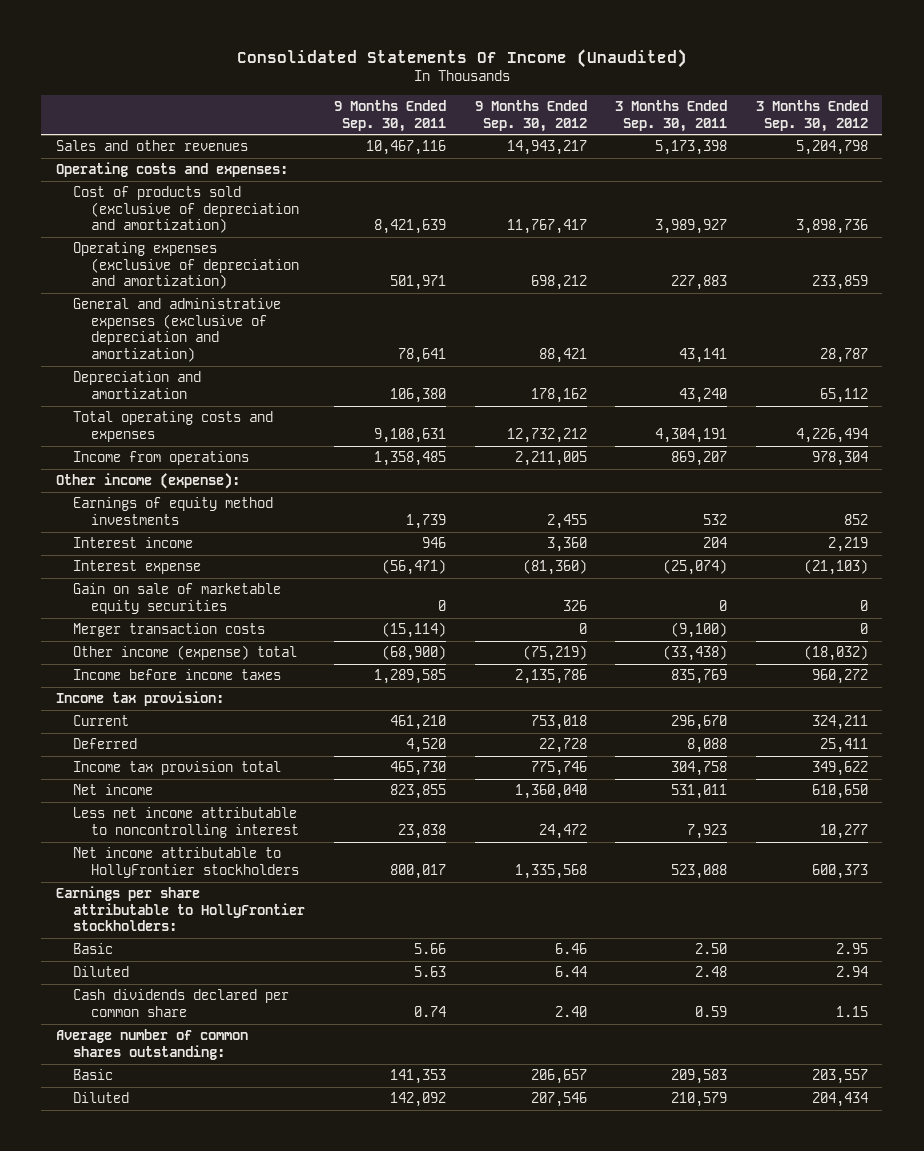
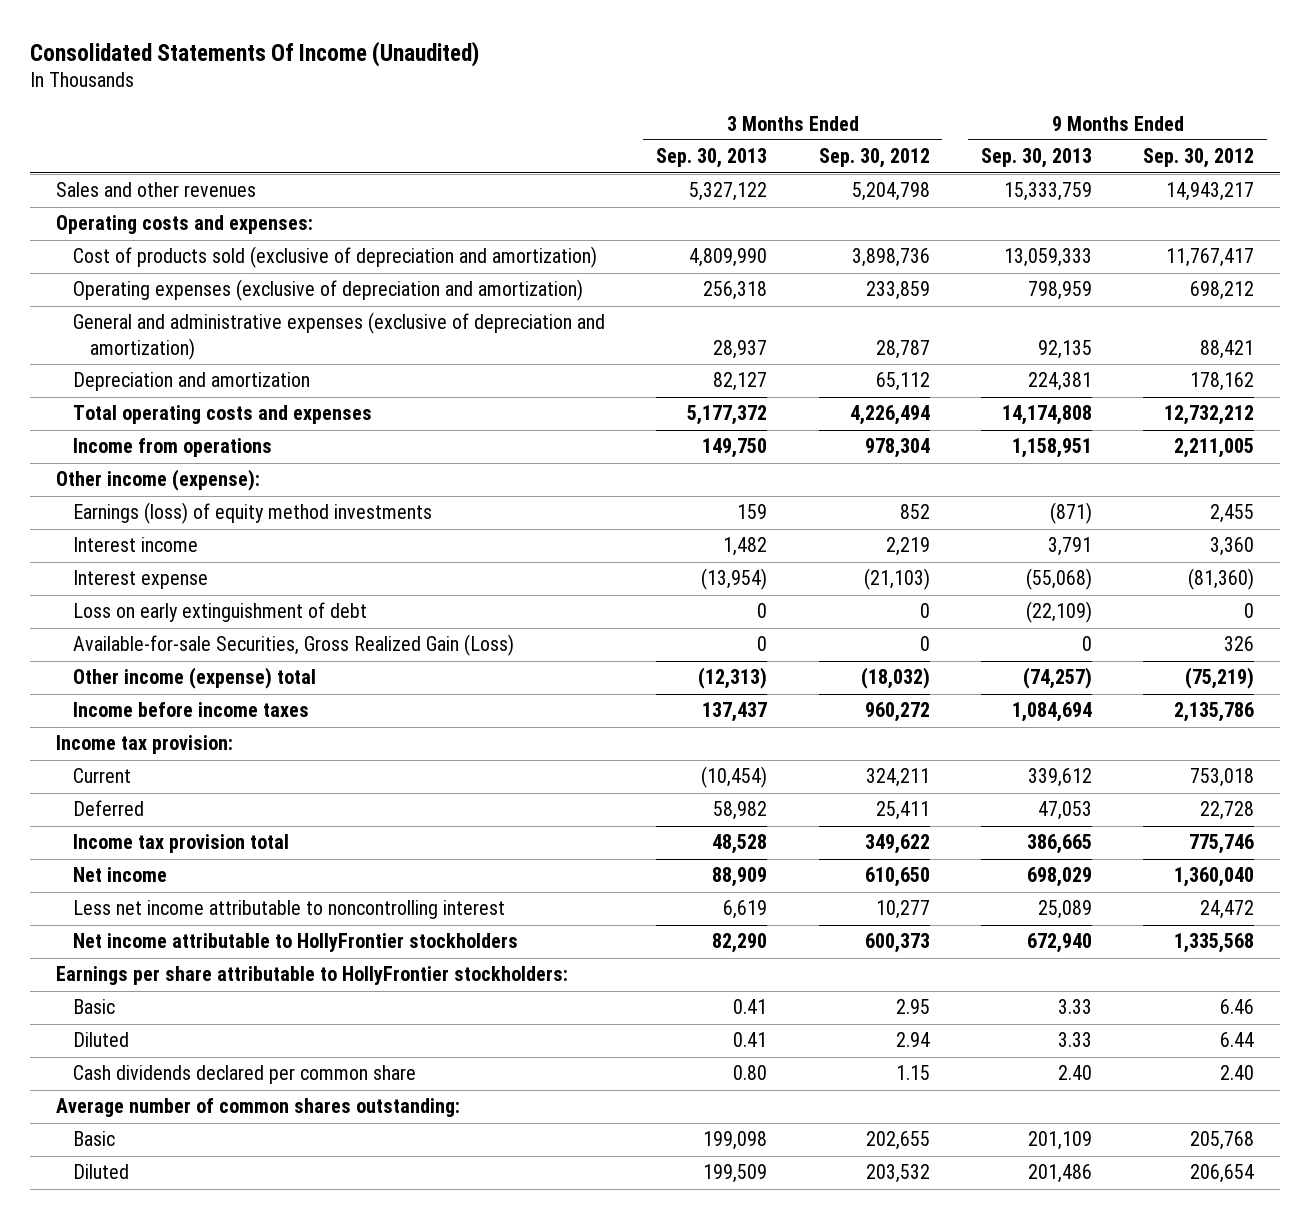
- | 9 Months Ended Sep. 30, 2011 | 9 Months Ended Sep. 30, 2012 | 3 Months Ended Sep. 30, 2011 | 3 Months Ended Sep. 30, 2012
+ | 3 Months Ended Sep. 30, 2013 | 3 Months Ended Sep. 30, 2012 | 9 Months Ended Sep. 30, 2013 | 9 Months Ended Sep. 30, 2012
- Earnings of equity method investments | 1,739 | 2,455 | 532 | 852
+ Earnings (loss) of equity method investments | 159 | 852 | (871) | 2,455
- Gain on sale of marketable equity securities | 0 | 326 | 0 | 0
- Merger transaction costs | (15,114) | 0 | (9,100) | 0
+ Loss on early extinguishment of debt | 0 | 0 | (22,109) | 0
+ Available-for-sale Securities, Gross Realized Gain (Loss) | 0 | 0 | 0 | 326
- Basic | 141,353 | 206,657 | 209,583 | 203,557
- Diluted | 142,092 | 207,546 | 210,579 | 204,434
+ Basic | 199,098 | 202,655 | 201,109 | 205,768
+ Diluted | 199,509 | 203,532 | 201,486 | 206,654

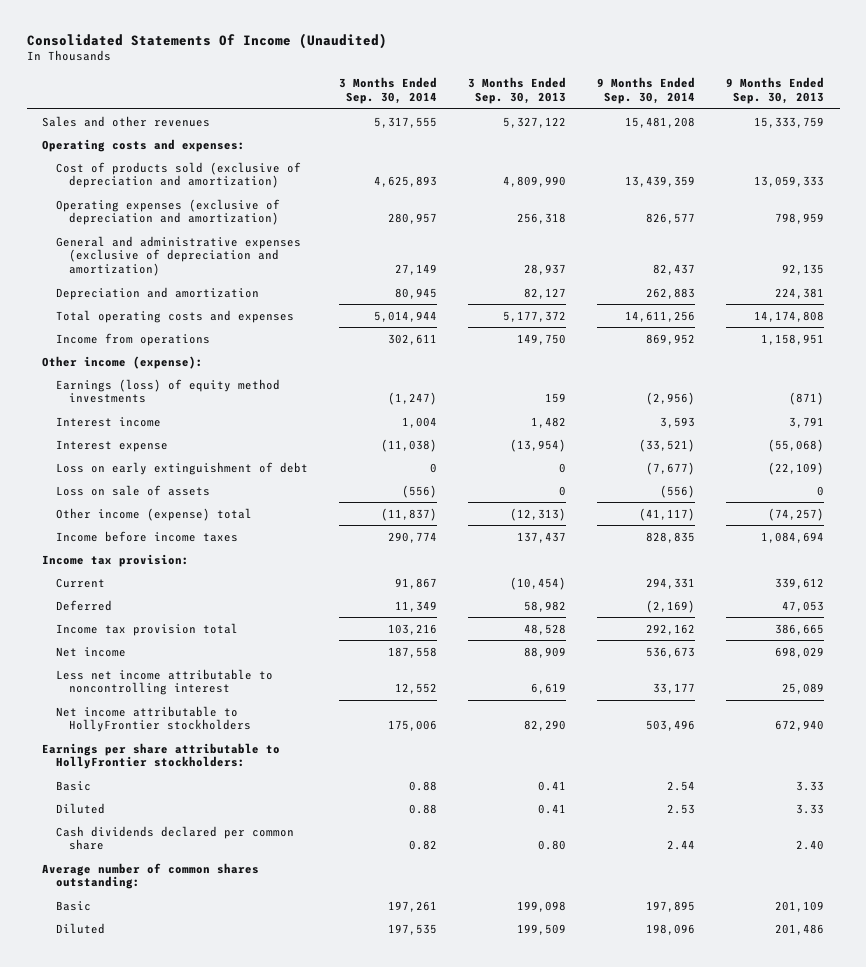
- | 3 Months Ended Sep. 30, 2013 | 3 Months Ended Sep. 30, 2012 | 9 Months Ended Sep. 30, 2013 | 9 Months Ended Sep. 30, 2012
+ | 3 Months Ended Sep. 30, 2014 | 3 Months Ended Sep. 30, 2013 | 9 Months Ended Sep. 30, 2014 | 9 Months Ended Sep. 30, 2013
- Available-for-sale Securities, Gross Realized Gain (Loss) | 0 | 0 | 0 | 326
+ Loss on sale of assets | (556) | 0 | (556) | 0

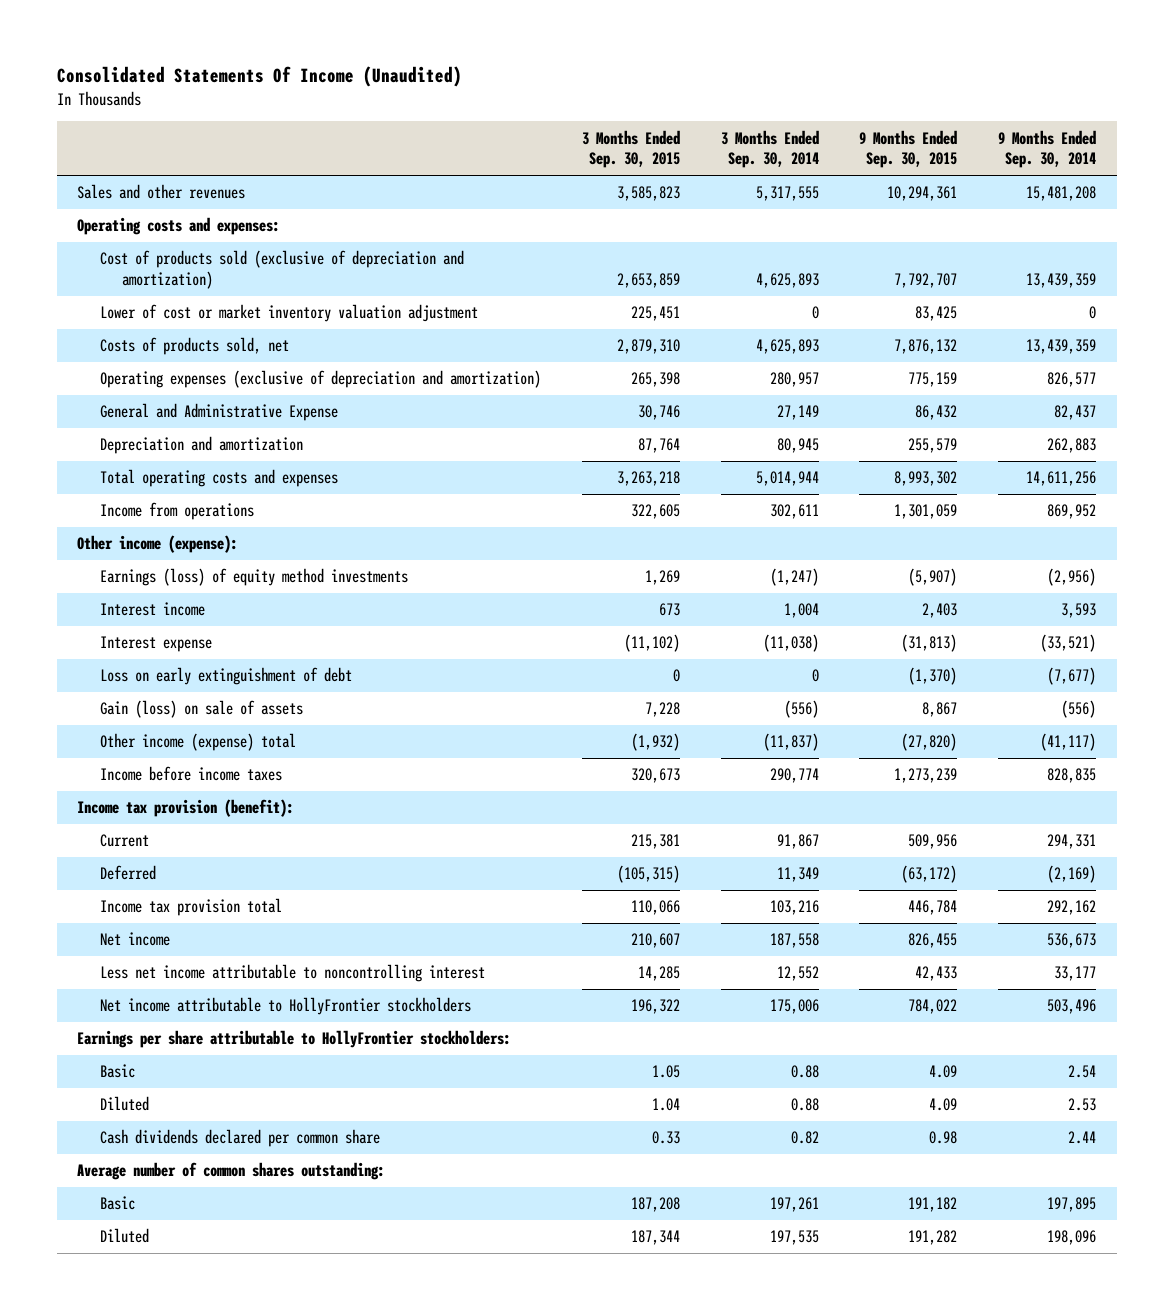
- | 3 Months Ended Sep. 30, 2014 | 3 Months Ended Sep. 30, 2013 | 9 Months Ended Sep. 30, 2014 | 9 Months Ended Sep. 30, 2013
+ | 3 Months Ended Sep. 30, 2015 | 3 Months Ended Sep. 30, 2014 | 9 Months Ended Sep. 30, 2015 | 9 Months Ended Sep. 30, 2014
+ Lower of cost or market inventory valuation adjustment | 225,451 | 0 | 83,425 | 0
+ Costs of products sold, net | 2,879,310 | 4,625,893 | 7,876,132 | 13,439,359
- General and administrative expenses (exclusive of depreciation and amortization) | 27,149 | 28,937 | 82,437 | 92,135
+ General and Administrative Expense | 30,746 | 27,149 | 86,432 | 82,437
- Loss on sale of assets | (556) | 0 | (556) | 0
+ Gain (loss) on sale of assets | 7,228 | (556) | 8,867 | (556)
- Income tax provision:
+ Income tax provision (benefit):

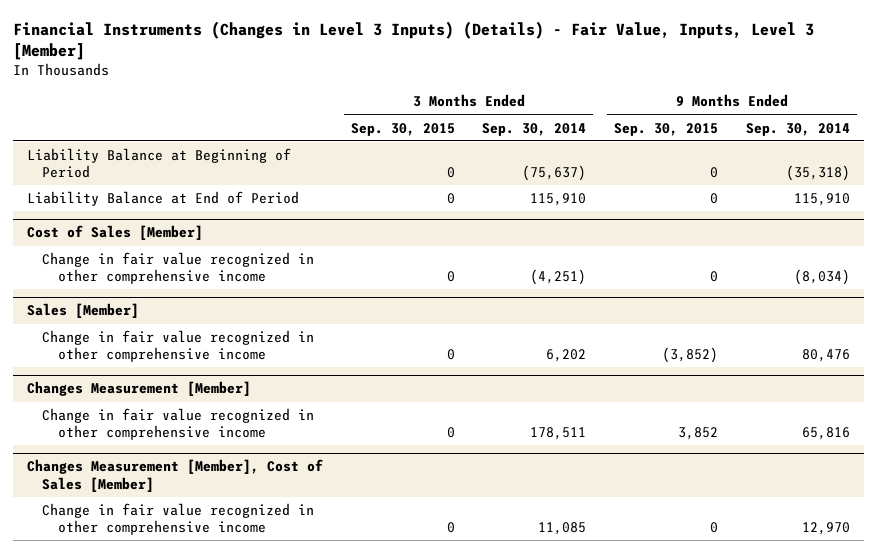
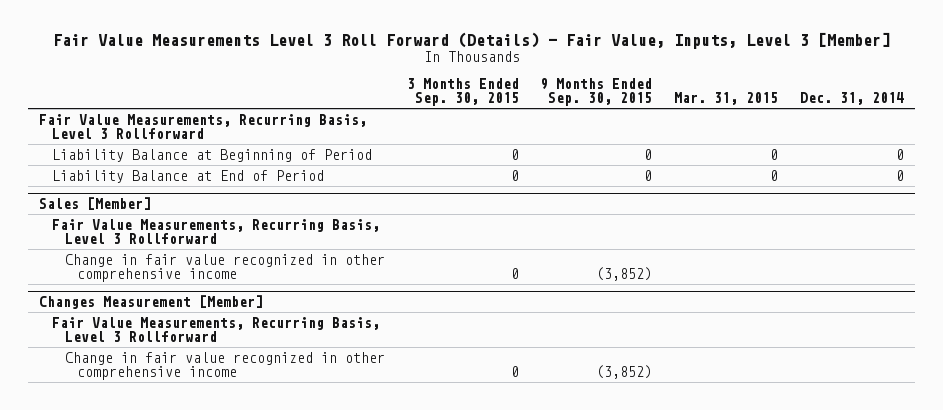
- Financial Instruments (Changes in Level 3 Inputs) (Details) - Fair Value, Inputs, Level 3 [Member]
+ Fair Value Measurements Level 3 Roll Forward (Details) - Fair Value, Inputs, Level 3 [Member]
- | 3 Months Ended Sep. 30, 2015 | 3 Months Ended Sep. 30, 2014 | 9 Months Ended Sep. 30, 2015 | 9 Months Ended Sep. 30, 2014
+ | 3 Months Ended Sep. 30, 2015 | 9 Months Ended Sep. 30, 2015 | Mar. 31, 2015 | Dec. 31, 2014
+ Fair Value Measurements, Recurring Basis, Level 3 Rollforward
- Cost of Sales [Member]
- Change in fair value recognized in other comprehensive income | 0 | (4,251) | 0 | (8,034)
@ Sales [Member]
+ Fair Value Measurements, Recurring Basis, Level 3 Rollforward
@ Changes Measurement [Member]
- Change in fair value recognized in other comprehensive income | 0 | 178,511 | 3,852 | 65,816
- Changes Measurement [Member], Cost of Sales [Member]
- Change in fair value recognized in other comprehensive income | 0 | 11,085 | 0 | 12,970
@ Changes Measurement [Member]
+ Fair Value Measurements, Recurring Basis, Level 3 Rollforward
+ Change in fair value recognized in other comprehensive income | 0 | (3,852) | |

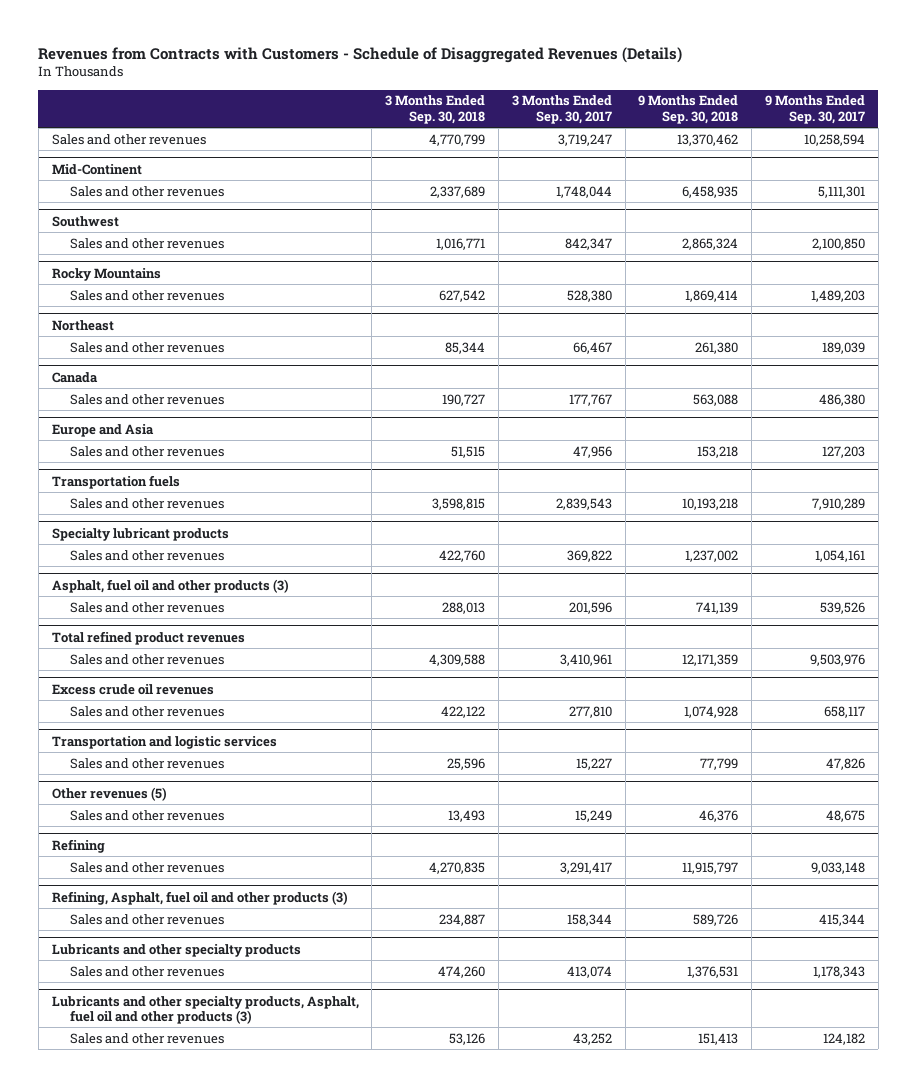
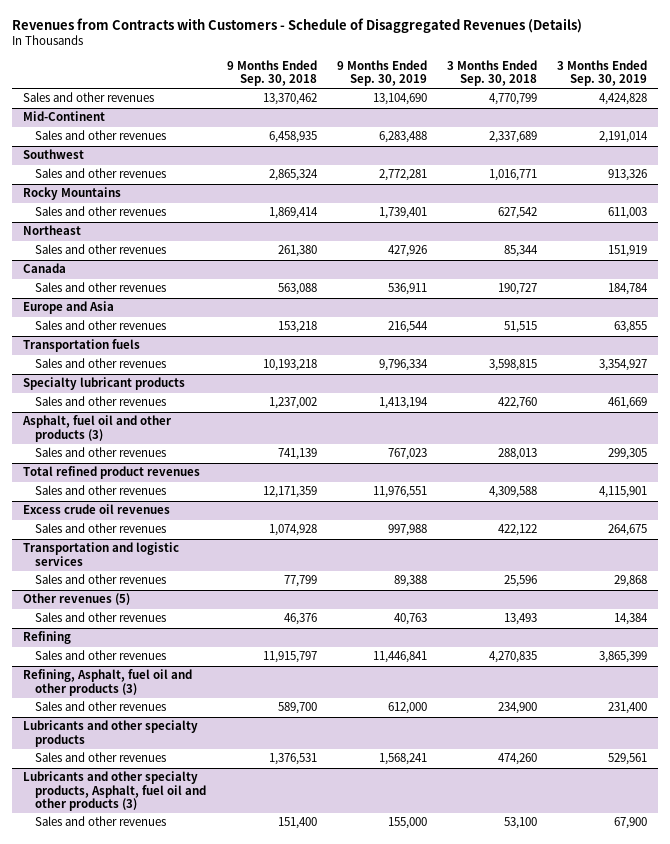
- | 3 Months Ended Sep. 30, 2018 | 3 Months Ended Sep. 30, 2017 | 9 Months Ended Sep. 30, 2018 | 9 Months Ended Sep. 30, 2017
+ | 9 Months Ended Sep. 30, 2018 | 9 Months Ended Sep. 30, 2019 | 3 Months Ended Sep. 30, 2018 | 3 Months Ended Sep. 30, 2019
@ Refining, Asphalt, fuel oil and other products (3)
- Sales and other revenues | 234,887 | 158,344 | 589,726 | 415,344
+ Sales and other revenues | 589,700 | 612,000 | 234,900 | 231,400
@ Lubricants and other specialty products, Asphalt, fuel oil and other products (3)
- Sales and other revenues | 53,126 | 43,252 | 151,413 | 124,182
+ Sales and other revenues | 151,400 | 155,000 | 53,100 | 67,900

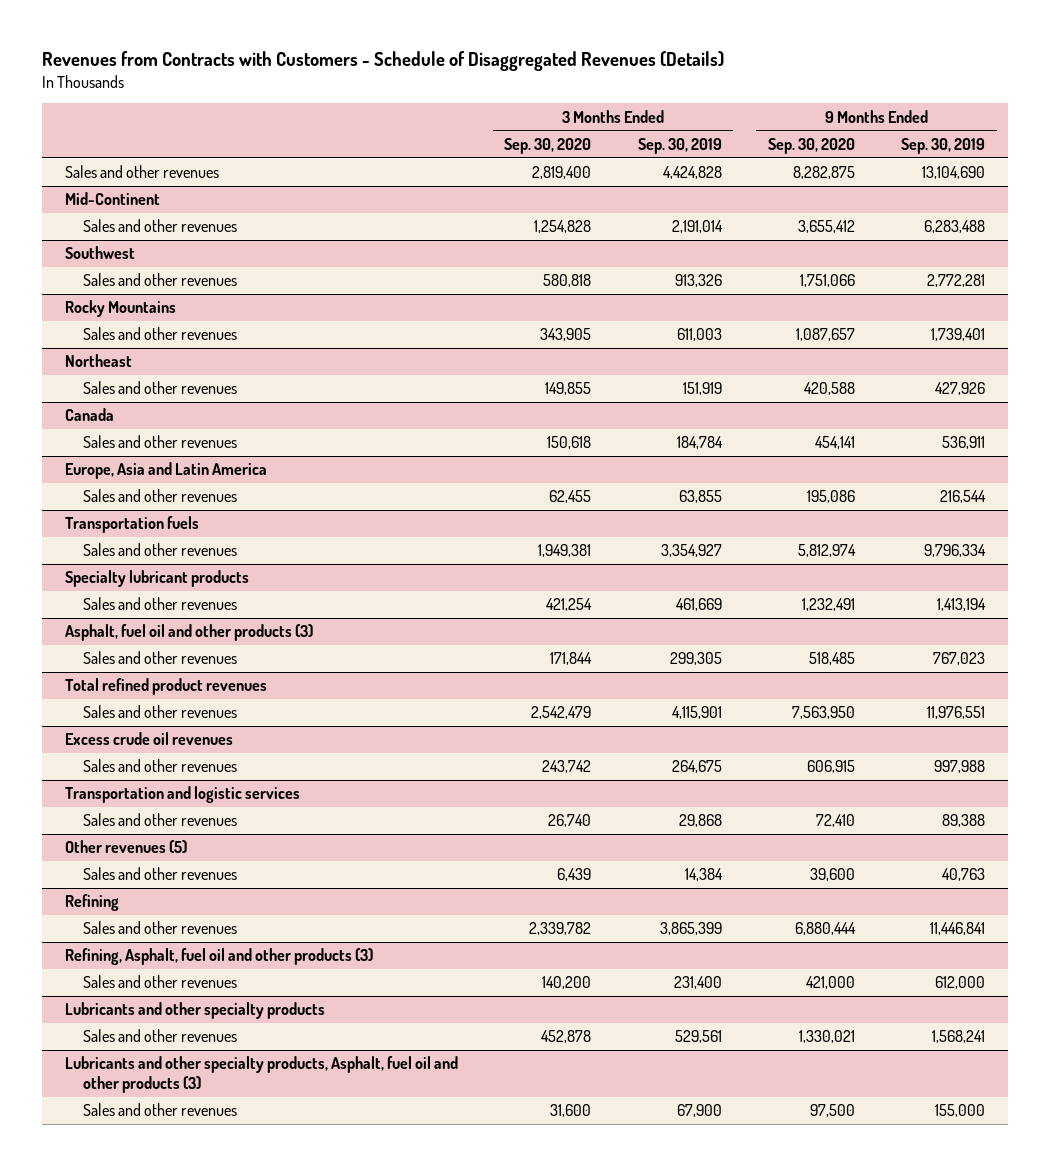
- | 9 Months Ended Sep. 30, 2018 | 9 Months Ended Sep. 30, 2019 | 3 Months Ended Sep. 30, 2018 | 3 Months Ended Sep. 30, 2019
+ | 3 Months Ended Sep. 30, 2020 | 3 Months Ended Sep. 30, 2019 | 9 Months Ended Sep. 30, 2020 | 9 Months Ended Sep. 30, 2019
- Europe and Asia
+ Europe, Asia and Latin America

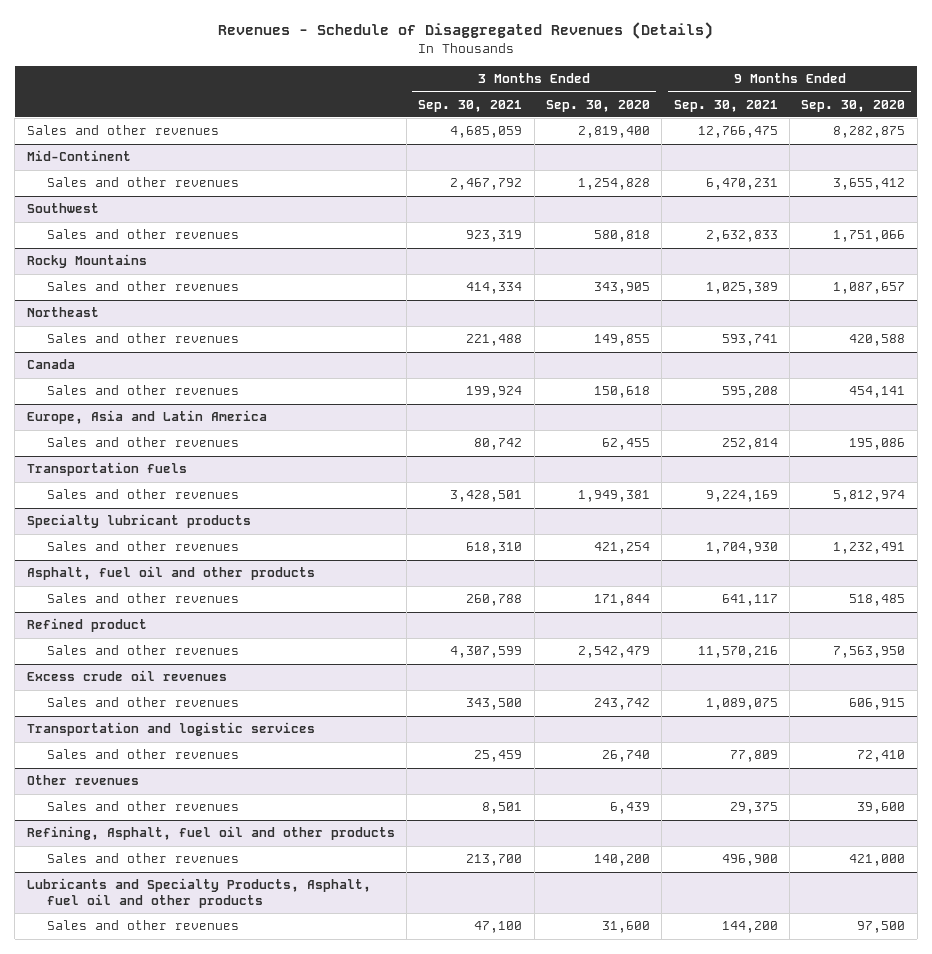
- Revenues from Contracts with Customers - Schedule of Disaggregated Revenues (Details)
+ Revenues - Schedule of Disaggregated Revenues (Details)
- | 3 Months Ended Sep. 30, 2020 | 3 Months Ended Sep. 30, 2019 | 9 Months Ended Sep. 30, 2020 | 9 Months Ended Sep. 30, 2019
+ | 3 Months Ended Sep. 30, 2021 | 3 Months Ended Sep. 30, 2020 | 9 Months Ended Sep. 30, 2021 | 9 Months Ended Sep. 30, 2020
- Asphalt, fuel oil and other products (3)
+ Asphalt, fuel oil and other products
- Total refined product revenues
+ Refined product
- Other revenues (5)
+ Other revenues
- Refining
- Sales and other revenues | 2,339,782 | 3,865,399 | 6,880,444 | 11,446,841
- Refining, Asphalt, fuel oil and other products (3)
+ Refining, Asphalt, fuel oil and other products
- Lubricants and other specialty products
- Sales and other revenues | 452,878 | 529,561 | 1,330,021 | 1,568,241
- Lubricants and other specialty products, Asphalt, fuel oil and other products (3)
+ Lubricants and Specialty Products, Asphalt, fuel oil and other products

